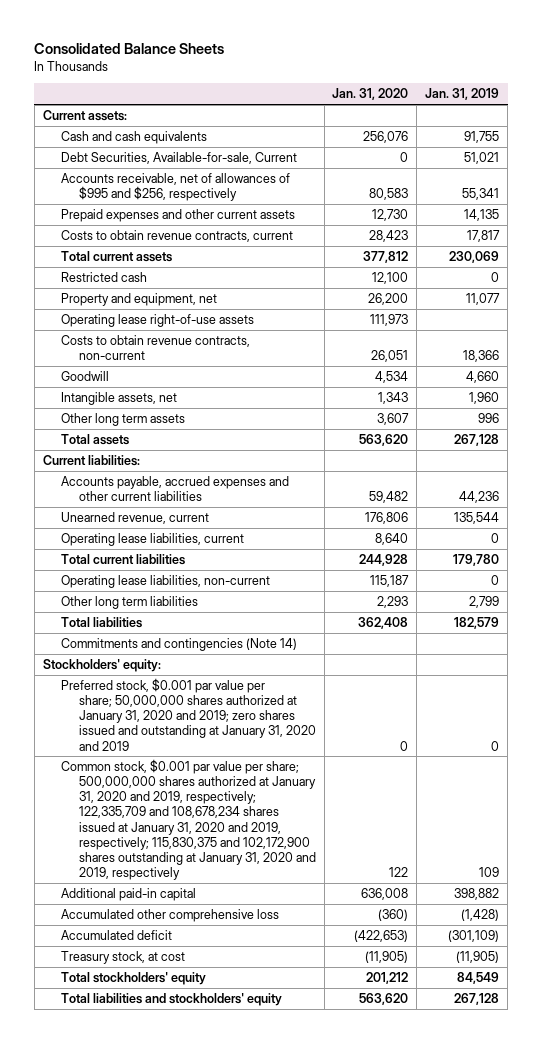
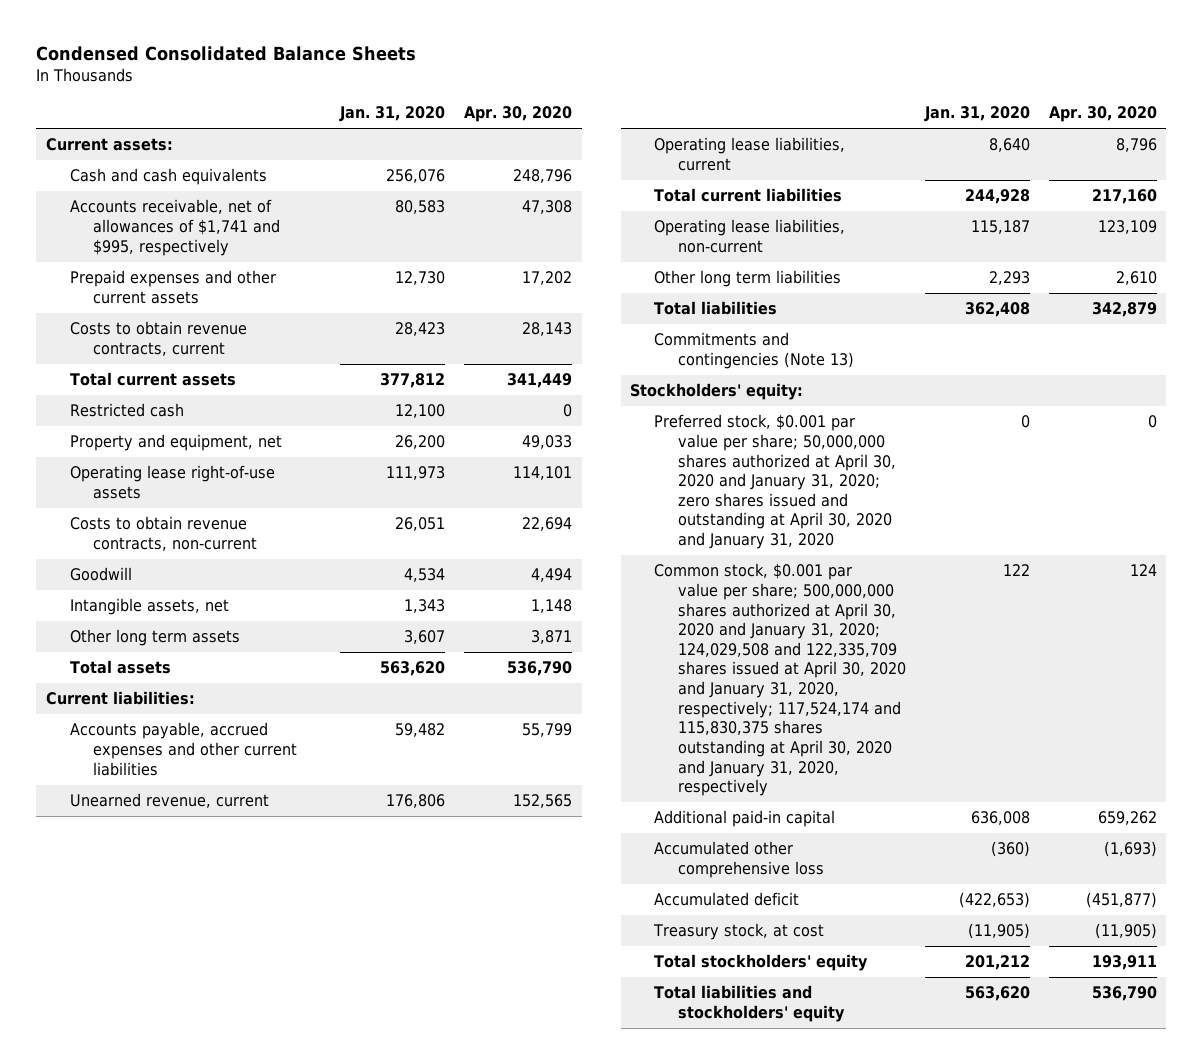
- Consolidated Balance Sheets
+ Condensed Consolidated Balance Sheets
- | Jan. 31, 2020 | Jan. 31, 2019
+ | Jan. 31, 2020 | Apr. 30, 2020
- Debt Securities, Available-for-sale, Current | 0 | 51,021
- Accounts receivable, net of allowances of $995 and $256, respectively | 80,583 | 55,341
+ Accounts receivable, net of allowances of $1,741 and $995, respectively | 80,583 | 47,308
- Commitments and contingencies (Note 14)
+ Commitments and contingencies (Note 13)
- Preferred stock, $0.001 par value per share; 50,000,000 shares authorized at January 31, 2020 and 2019; zero shares issued and outstanding at January 31, 2020 and 2019 | 0 | 0
- Common stock, $0.001 par value per share; 500,000,000 shares authorized at January 31, 2020 and 2019, respectively; 122,335,709 and 108,678,234 shares issued at January 31, 2020 and 2019, respectively; 115,830,375 and 102,172,900 shares outstanding at January 31, 2020 and 2019, respectively | 122 | 109
+ Preferred stock, $0.001 par value per share; 50,000,000 shares authorized at April 30, 2020 and January 31, 2020; zero shares issued and outstanding at April 30, 2020 and January 31, 2020 | 0 | 0
+ Common stock, $0.001 par value per share; 500,000,000 shares authorized at April 30, 2020 and January 31, 2020; 124,029,508 and 122,335,709 shares issued at April 30, 2020 and January 31, 2020, respectively; 117,524,174 and 115,830,375 shares outstanding at April 30, 2020 and January 31, 2020, respectively | 122 | 124

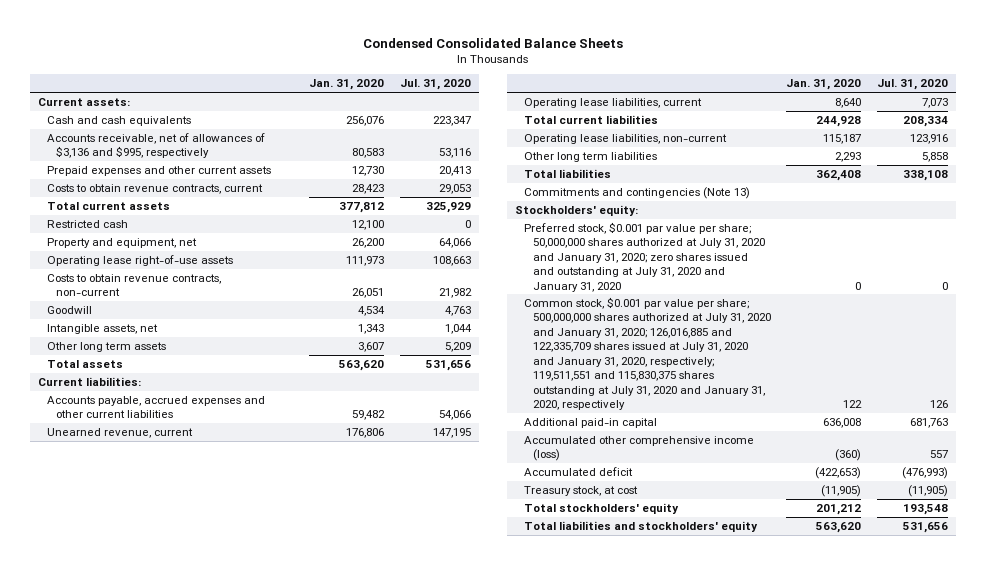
- | Jan. 31, 2020 | Apr. 30, 2020
+ | Jan. 31, 2020 | Jul. 31, 2020
- Accounts receivable, net of allowances of $1,741 and $995, respectively | 80,583 | 47,308
+ Accounts receivable, net of allowances of $3,136 and $995, respectively | 80,583 | 53,116
- Preferred stock, $0.001 par value per share; 50,000,000 shares authorized at April 30, 2020 and January 31, 2020; zero shares issued and outstanding at April 30, 2020 and January 31, 2020 | 0 | 0
- Common stock, $0.001 par value per share; 500,000,000 shares authorized at April 30, 2020 and January 31, 2020; 124,029,508 and 122,335,709 shares issued at April 30, 2020 and January 31, 2020, respectively; 117,524,174 and 115,830,375 shares outstanding at April 30, 2020 and January 31, 2020, respectively | 122 | 124
+ Preferred stock, $0.001 par value per share; 50,000,000 shares authorized at July 31, 2020 and January 31, 2020; zero shares issued and outstanding at July 31, 2020 and January 31, 2020 | 0 | 0
+ Common stock, $0.001 par value per share; 500,000,000 shares authorized at July 31, 2020 and January 31, 2020; 126,016,885 and 122,335,709 shares issued at July 31, 2020 and January 31, 2020, respectively; 119,511,551 and 115,830,375 shares outstanding at July 31, 2020 and January 31, 2020, respectively | 122 | 126
- Accumulated other comprehensive loss | (360) | (1,693)
+ Accumulated other comprehensive income (loss) | (360) | 557

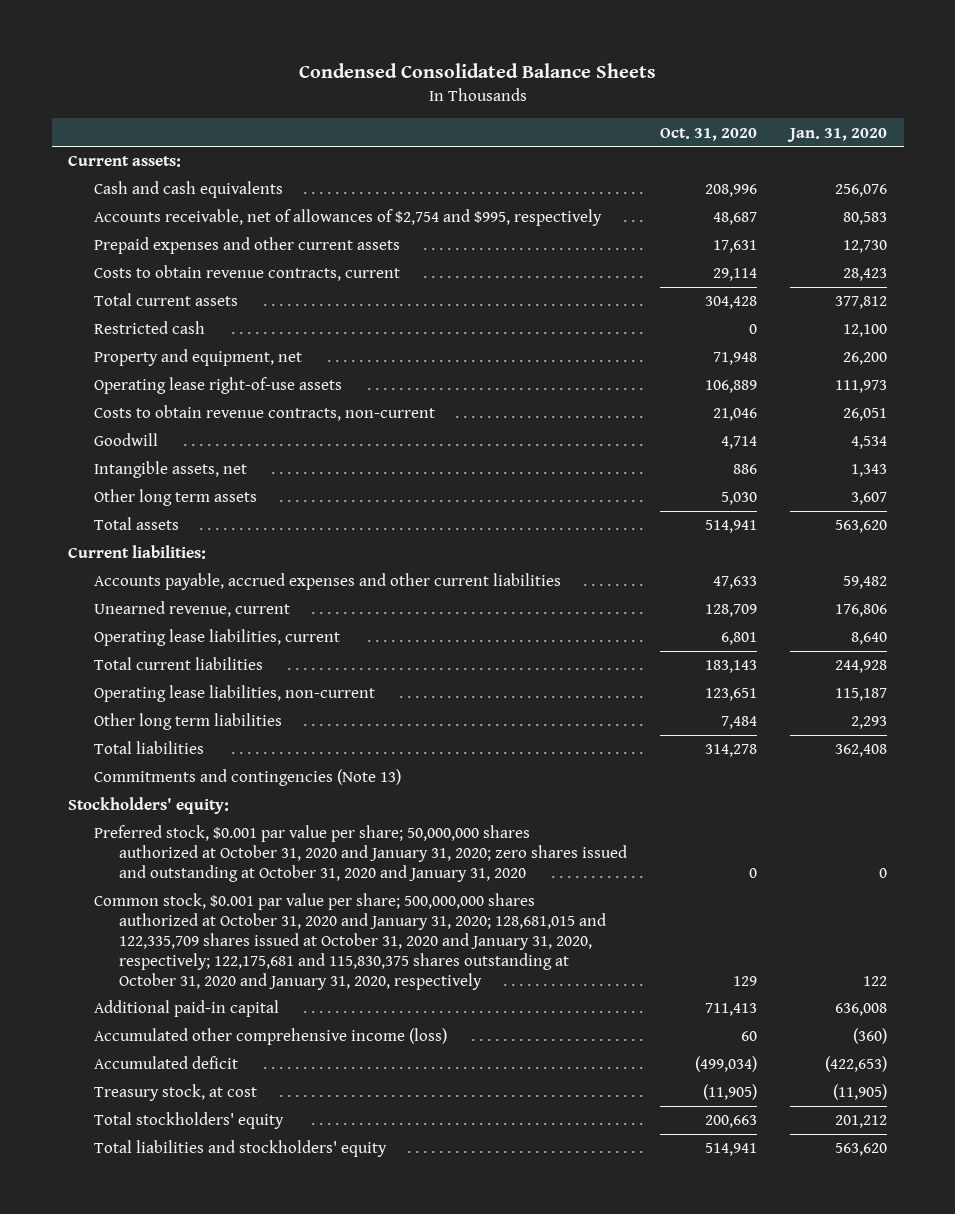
- | Jan. 31, 2020 | Jul. 31, 2020
+ | Oct. 31, 2020 | Jan. 31, 2020
- Accounts receivable, net of allowances of $3,136 and $995, respectively | 80,583 | 53,116
+ Accounts receivable, net of allowances of $2,754 and $995, respectively | 48,687 | 80,583
- Preferred stock, $0.001 par value per share; 50,000,000 shares authorized at July 31, 2020 and January 31, 2020; zero shares issued and outstanding at July 31, 2020 and January 31, 2020 | 0 | 0
- Common stock, $0.001 par value per share; 500,000,000 shares authorized at July 31, 2020 and January 31, 2020; 126,016,885 and 122,335,709 shares issued at July 31, 2020 and January 31, 2020, respectively; 119,511,551 and 115,830,375 shares outstanding at July 31, 2020 and January 31, 2020, respectively | 122 | 126
+ Preferred stock, $0.001 par value per share; 50,000,000 shares authorized at October 31, 2020 and January 31, 2020; zero shares issued and outstanding at October 31, 2020 and January 31, 2020 | 0 | 0
+ Common stock, $0.001 par value per share; 500,000,000 shares authorized at October 31, 2020 and January 31, 2020; 128,681,015 and 122,335,709 shares issued at October 31, 2020 and January 31, 2020, respectively; 122,175,681 and 115,830,375 shares outstanding at October 31, 2020 and January 31, 2020, respectively | 129 | 122

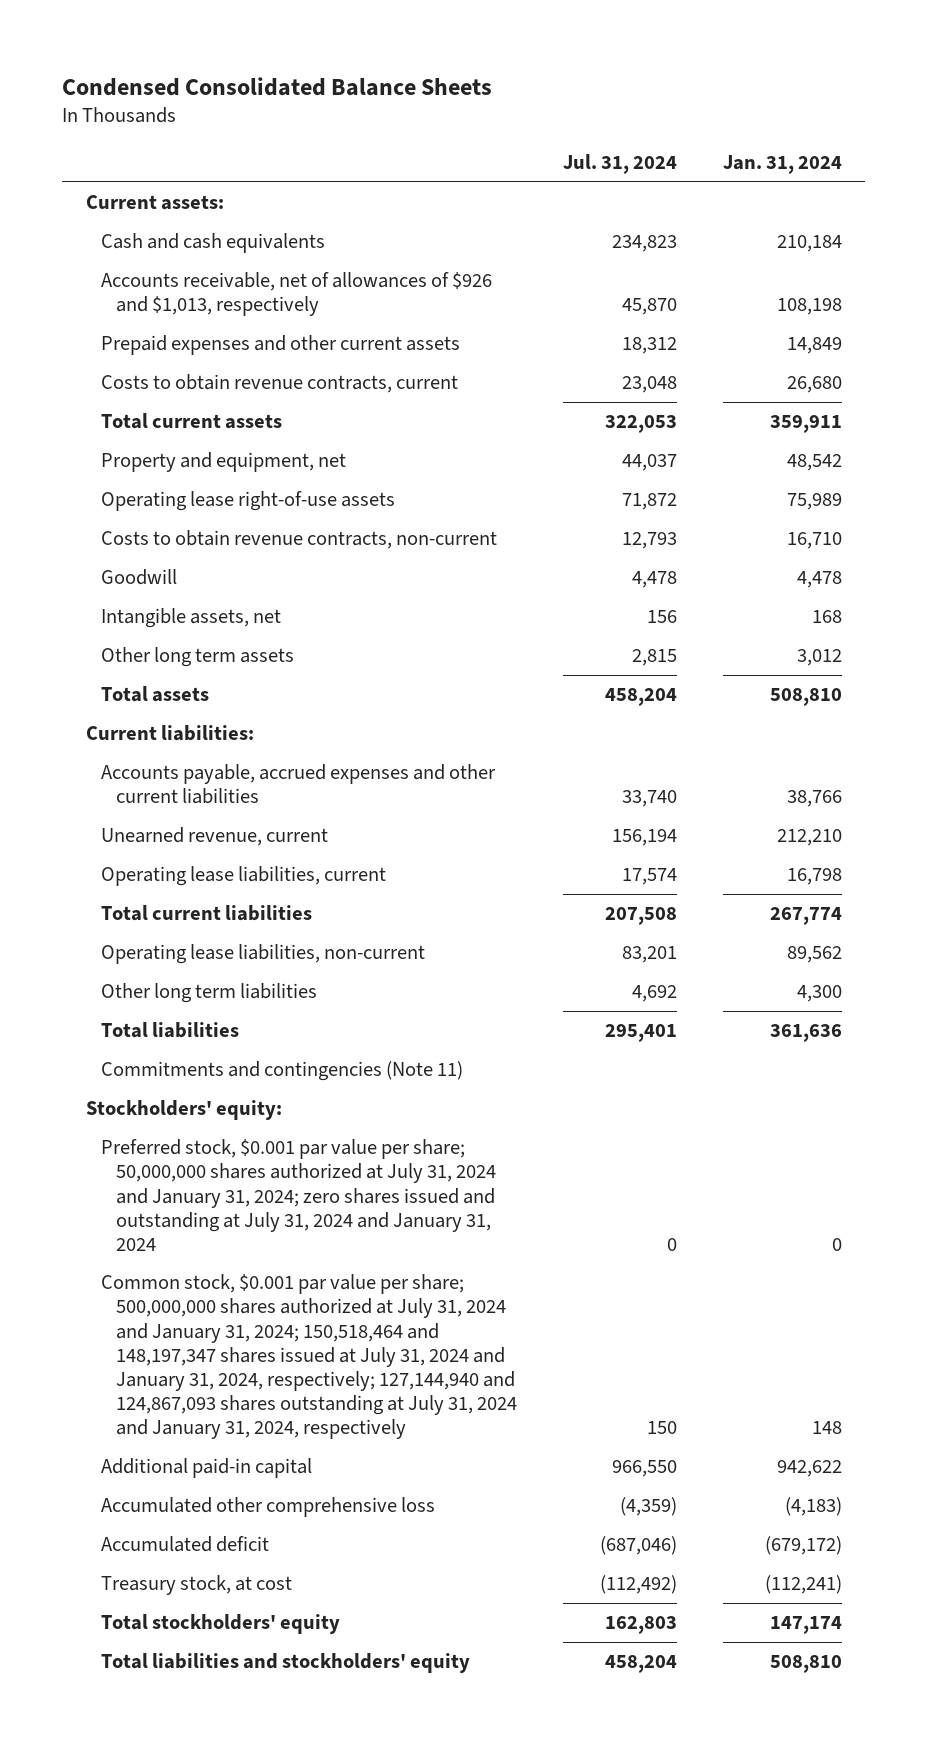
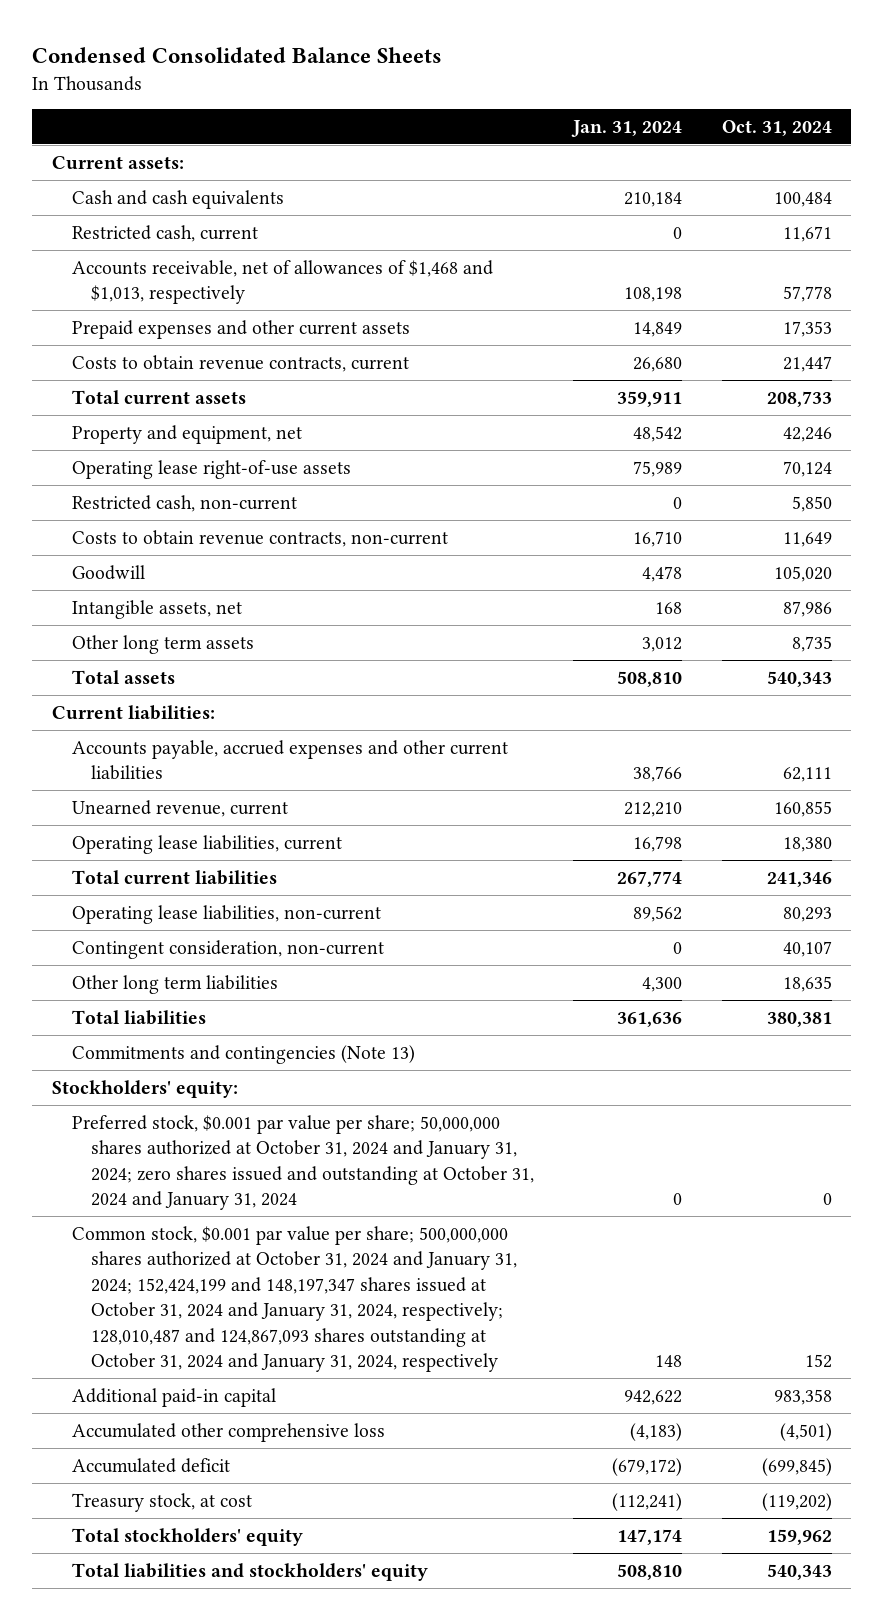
- | Jul. 31, 2024 | Jan. 31, 2024
+ | Jan. 31, 2024 | Oct. 31, 2024
- Accounts receivable, net of allowances of $926 and $1,013, respectively | 45,870 | 108,198
+ Restricted cash, current | 0 | 11,671
+ Accounts receivable, net of allowances of $1,468 and $1,013, respectively | 108,198 | 57,778
+ Restricted cash, non-current | 0 | 5,850
+ Contingent consideration, non-current | 0 | 40,107
- Commitments and contingencies (Note 11)
+ Commitments and contingencies (Note 13)
- Preferred stock, $0.001 par value per share; 50,000,000 shares authorized at July 31, 2024 and January 31, 2024; zero shares issued and outstanding at July 31, 2024 and January 31, 2024 | 0 | 0
- Common stock, $0.001 par value per share; 500,000,000 shares authorized at July 31, 2024 and January 31, 2024; 150,518,464 and 148,197,347 shares issued at July 31, 2024 and January 31, 2024, respectively; 127,144,940 and 124,867,093 shares outstanding at July 31, 2024 and January 31, 2024, respectively | 150 | 148
+ Preferred stock, $0.001 par value per share; 50,000,000 shares authorized at October 31, 2024 and January 31, 2024; zero shares issued and outstanding at October 31, 2024 and January 31, 2024 | 0 | 0
+ Common stock, $0.001 par value per share; 500,000,000 shares authorized at October 31, 2024 and January 31, 2024; 152,424,199 and 148,197,347 shares issued at October 31, 2024 and January 31, 2024, respectively; 128,010,487 and 124,867,093 shares outstanding at October 31, 2024 and January 31, 2024, respectively | 148 | 152

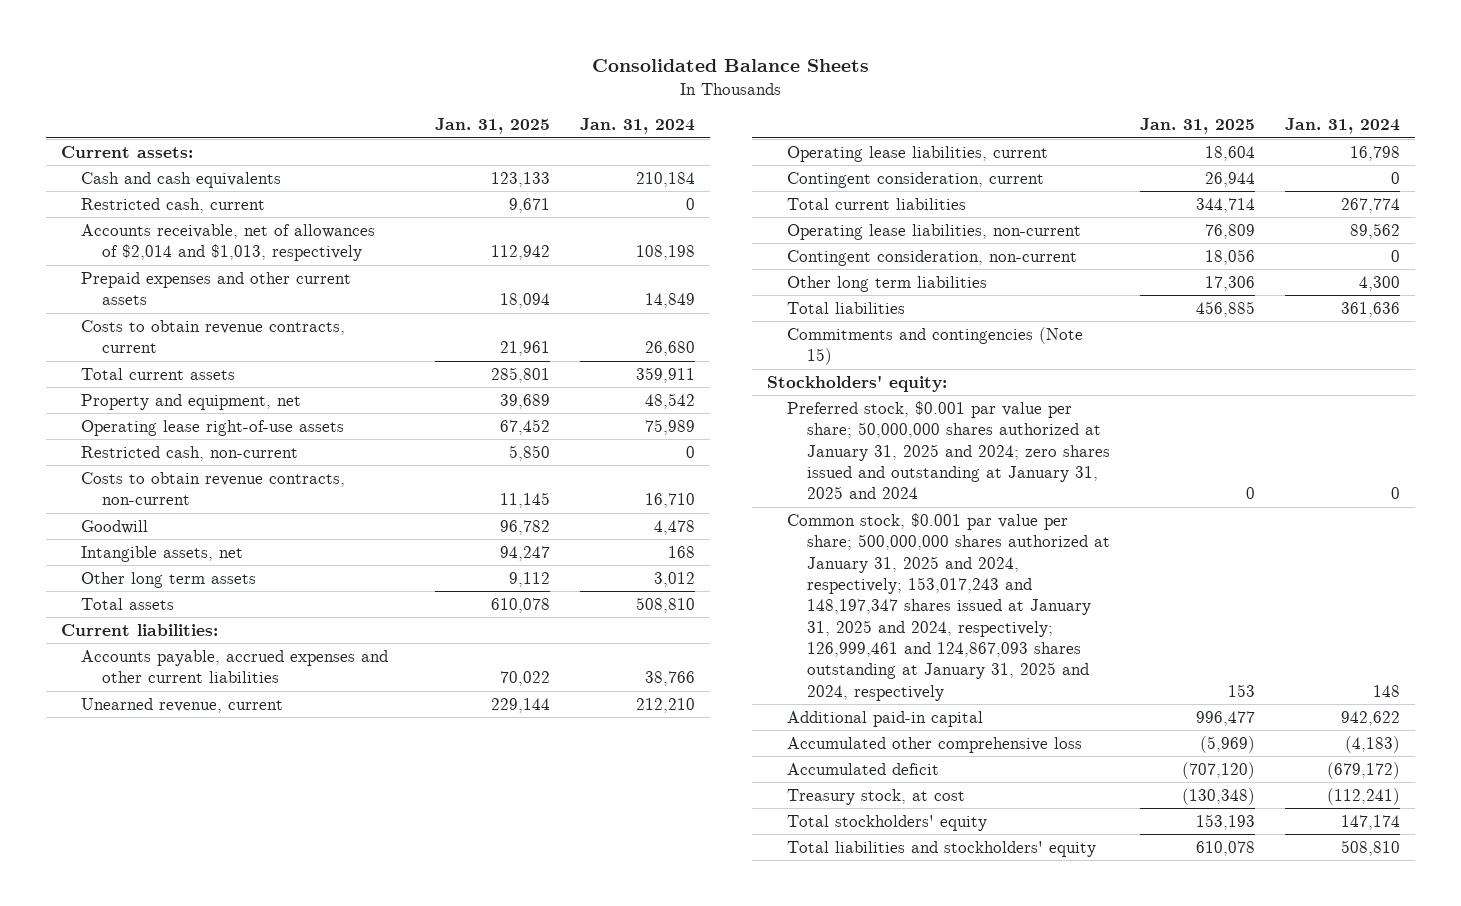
- Condensed Consolidated Balance Sheets
+ Consolidated Balance Sheets
- | Jan. 31, 2024 | Oct. 31, 2024
+ | Jan. 31, 2025 | Jan. 31, 2024
- Accounts receivable, net of allowances of $1,468 and $1,013, respectively | 108,198 | 57,778
+ Accounts receivable, net of allowances of $2,014 and $1,013, respectively | 112,942 | 108,198
+ Contingent consideration, current | 26,944 | 0
- Commitments and contingencies (Note 13)
+ Commitments and contingencies (Note 15)
- Preferred stock, $0.001 par value per share; 50,000,000 shares authorized at October 31, 2024 and January 31, 2024; zero shares issued and outstanding at October 31, 2024 and January 31, 2024 | 0 | 0
- Common stock, $0.001 par value per share; 500,000,000 shares authorized at October 31, 2024 and January 31, 2024; 152,424,199 and 148,197,347 shares issued at October 31, 2024 and January 31, 2024, respectively; 128,010,487 and 124,867,093 shares outstanding at October 31, 2024 and January 31, 2024, respectively | 148 | 152
+ Preferred stock, $0.001 par value per share; 50,000,000 shares authorized at January 31, 2025 and 2024; zero shares issued and outstanding at January 31, 2025 and 2024 | 0 | 0
+ Common stock, $0.001 par value per share; 500,000,000 shares authorized at January 31, 2025 and 2024, respectively; 153,017,243 and 148,197,347 shares issued at January 31, 2025 and 2024, respectively; 126,999,461 and 124,867,093 shares outstanding at January 31, 2025 and 2024, respectively | 153 | 148

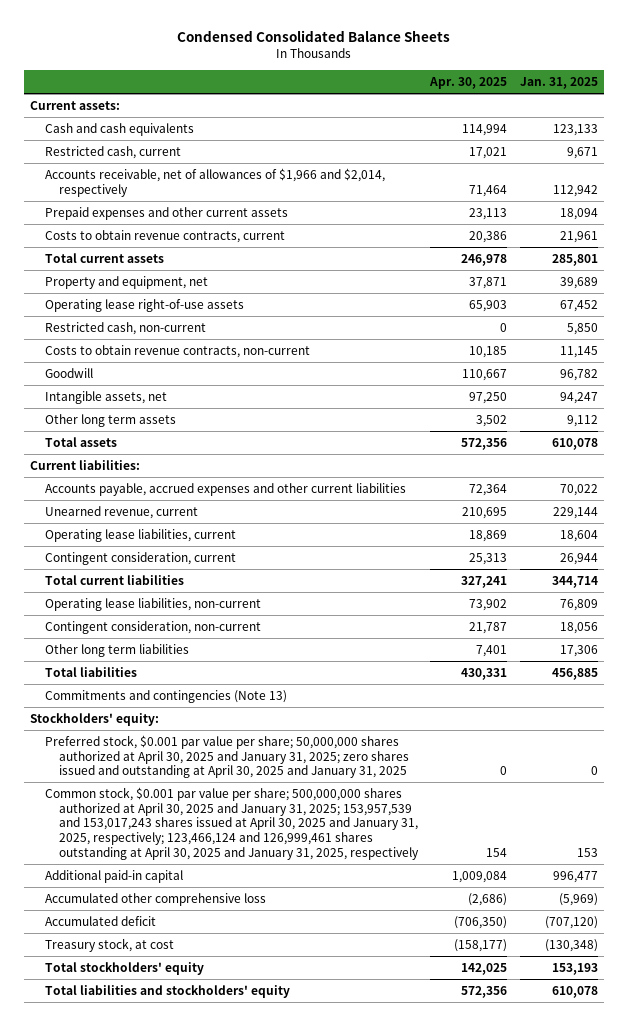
- Consolidated Balance Sheets
+ Condensed Consolidated Balance Sheets
- | Jan. 31, 2025 | Jan. 31, 2024
+ | Apr. 30, 2025 | Jan. 31, 2025
- Accounts receivable, net of allowances of $2,014 and $1,013, respectively | 112,942 | 108,198
+ Accounts receivable, net of allowances of $1,966 and $2,014, respectively | 71,464 | 112,942
- Commitments and contingencies (Note 15)
+ Commitments and contingencies (Note 13)
- Preferred stock, $0.001 par value per share; 50,000,000 shares authorized at January 31, 2025 and 2024; zero shares issued and outstanding at January 31, 2025 and 2024 | 0 | 0
- Common stock, $0.001 par value per share; 500,000,000 shares authorized at January 31, 2025 and 2024, respectively; 153,017,243 and 148,197,347 shares issued at January 31, 2025 and 2024, respectively; 126,999,461 and 124,867,093 shares outstanding at January 31, 2025 and 2024, respectively | 153 | 148
+ Preferred stock, $0.001 par value per share; 50,000,000 shares authorized at April 30, 2025 and January 31, 2025; zero shares issued and outstanding at April 30, 2025 and January 31, 2025 | 0 | 0
+ Common stock, $0.001 par value per share; 500,000,000 shares authorized at April 30, 2025 and January 31, 2025; 153,957,539 and 153,017,243 shares issued at April 30, 2025 and January 31, 2025, respectively; 123,466,124 and 126,999,461 shares outstanding at April 30, 2025 and January 31, 2025, respectively | 154 | 153

